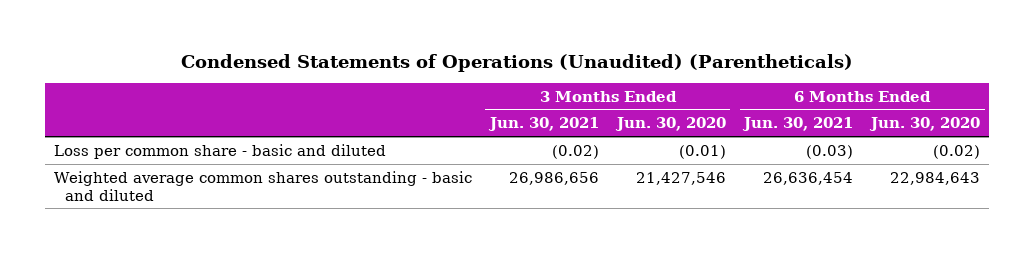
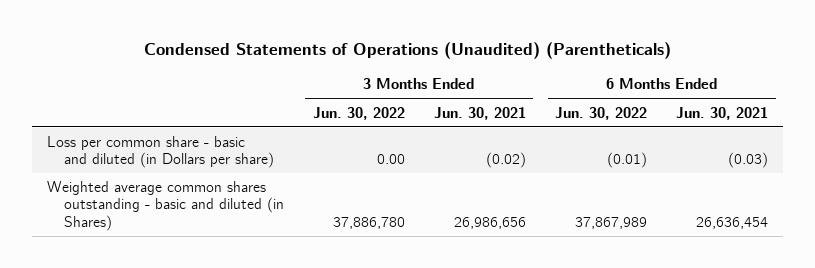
- | 3 Months Ended Jun. 30, 2021 | 3 Months Ended Jun. 30, 2020 | 6 Months Ended Jun. 30, 2021 | 6 Months Ended Jun. 30, 2020
+ | 3 Months Ended Jun. 30, 2022 | 3 Months Ended Jun. 30, 2021 | 6 Months Ended Jun. 30, 2022 | 6 Months Ended Jun. 30, 2021
- Loss per common share - basic and diluted | (0.02) | (0.01) | (0.03) | (0.02)
- Weighted average common shares outstanding - basic and diluted | 26,986,656 | 21,427,546 | 26,636,454 | 22,984,643
+ Loss per common share - basic and diluted (in Dollars per share) | 0.00 | (0.02) | (0.01) | (0.03)
+ Weighted average common shares outstanding - basic and diluted (in Shares) | 37,886,780 | 26,986,656 | 37,867,989 | 26,636,454

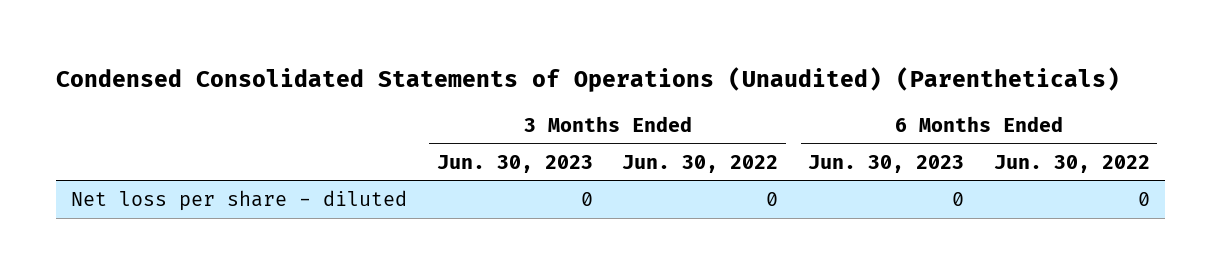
- Condensed Statements of Operations (Unaudited) (Parentheticals)
+ Condensed Consolidated Statements of Operations (Unaudited) (Parentheticals)
- | 3 Months Ended Jun. 30, 2022 | 3 Months Ended Jun. 30, 2021 | 6 Months Ended Jun. 30, 2022 | 6 Months Ended Jun. 30, 2021
+ | 3 Months Ended Jun. 30, 2023 | 3 Months Ended Jun. 30, 2022 | 6 Months Ended Jun. 30, 2023 | 6 Months Ended Jun. 30, 2022
- Loss per common share - basic and diluted (in Dollars per share) | 0.00 | (0.02) | (0.01) | (0.03)
- Weighted average common shares outstanding - basic and diluted (in Shares) | 37,886,780 | 26,986,656 | 37,867,989 | 26,636,454
+ Net loss per share - diluted | 0 | 0 | 0 | 0

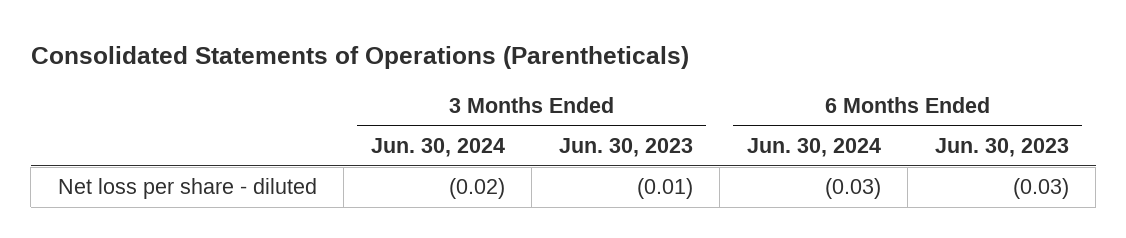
- Condensed Consolidated Statements of Operations (Unaudited) (Parentheticals)
+ Consolidated Statements of Operations (Parentheticals)
- | 3 Months Ended Jun. 30, 2023 | 3 Months Ended Jun. 30, 2022 | 6 Months Ended Jun. 30, 2023 | 6 Months Ended Jun. 30, 2022
+ | 3 Months Ended Jun. 30, 2024 | 3 Months Ended Jun. 30, 2023 | 6 Months Ended Jun. 30, 2024 | 6 Months Ended Jun. 30, 2023
- Net loss per share - diluted | 0 | 0 | 0 | 0
+ Net loss per share - diluted | (0.02) | (0.01) | (0.03) | (0.03)

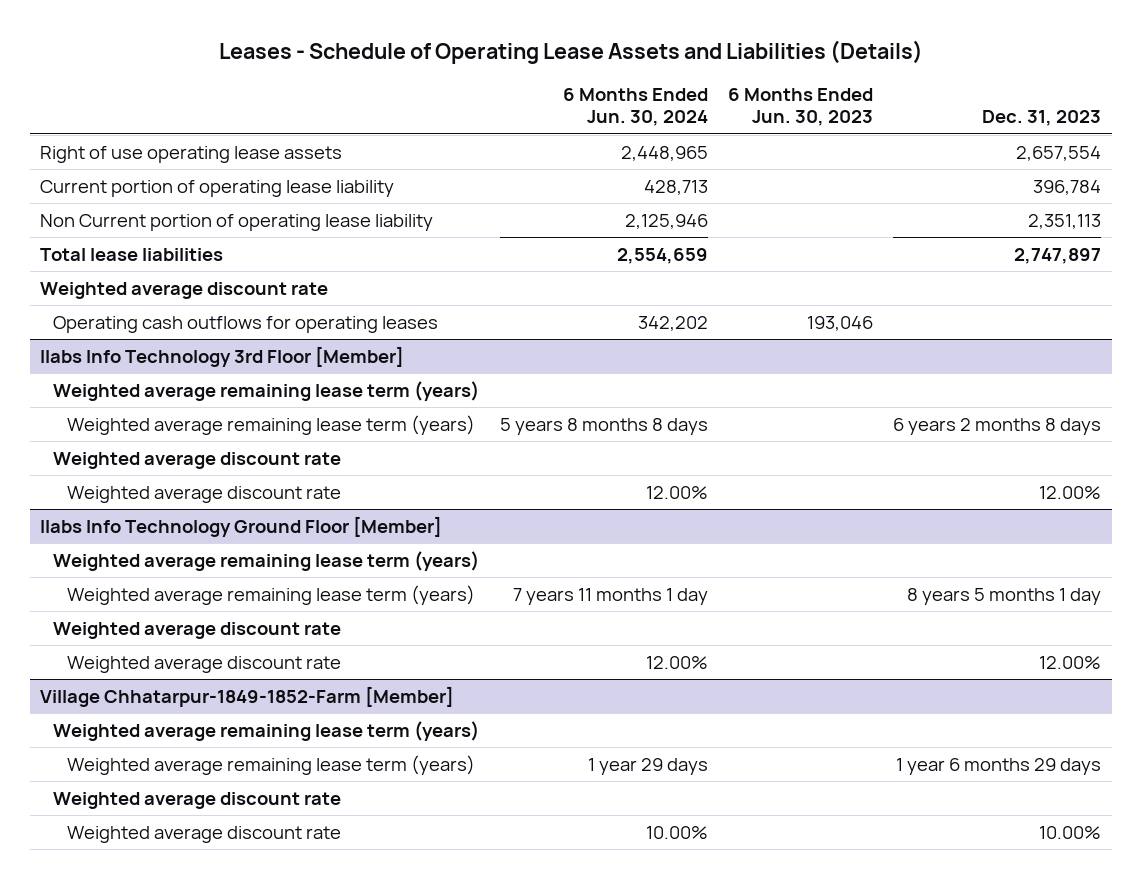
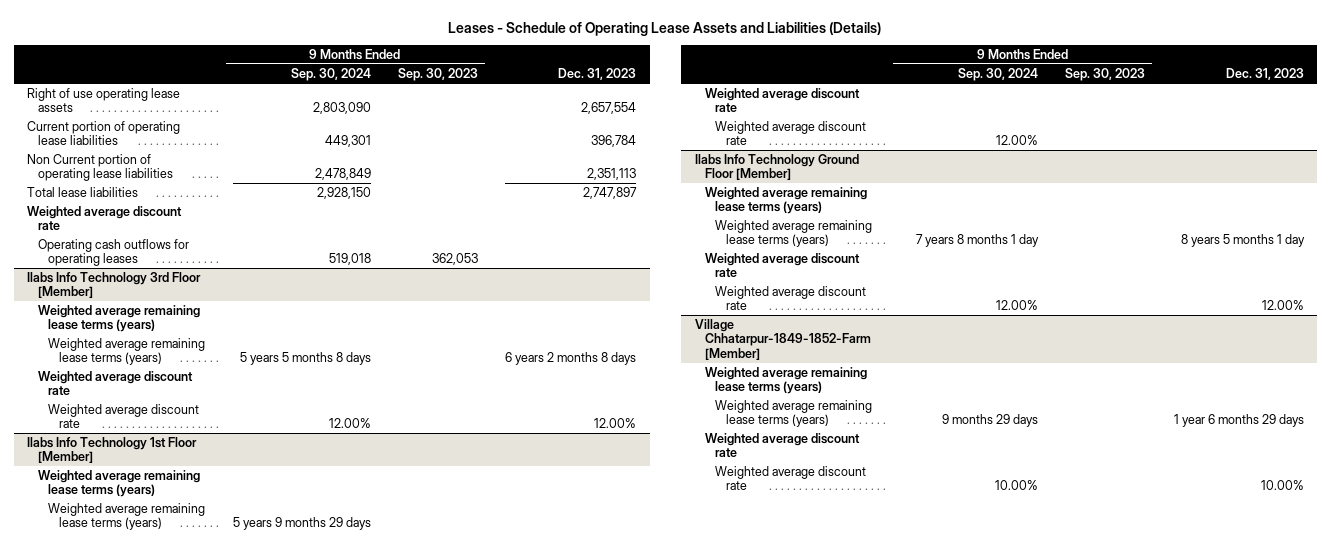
- | 6 Months Ended Jun. 30, 2024 | 6 Months Ended Jun. 30, 2023 | Dec. 31, 2023
+ | 9 Months Ended Sep. 30, 2024 | 9 Months Ended Sep. 30, 2023 | Dec. 31, 2023
- Current portion of operating lease liability | 428,713 | | 396,784
- Non Current portion of operating lease liability | 2,125,946 | | 2,351,113
+ Current portion of operating lease liabilities | 449,301 | | 396,784
+ Non Current portion of operating lease liabilities | 2,478,849 | | 2,351,113
@ Ilabs Info Technology 3rd Floor [Member]
- Weighted average remaining lease term (years)
- Weighted average remaining lease term (years) | 5 years 8 months 8 days | | 6 years 2 months 8 days
+ Weighted average remaining lease terms (years)
+ Weighted average remaining lease terms (years) | 5 years 5 months 8 days | | 6 years 2 months 8 days
+ Ilabs Info Technology 1st Floor [Member]
+ Weighted average remaining lease terms (years)
+ Weighted average remaining lease terms (years) | 5 years 9 months 29 days | |
+ Weighted average discount rate
+ Weighted average discount rate | 12.00% | |
@ Ilabs Info Technology Ground Floor [Member]
- Weighted average remaining lease term (years)
- Weighted average remaining lease term (years) | 7 years 11 months 1 day | | 8 years 5 months 1 day
+ Weighted average remaining lease terms (years)
+ Weighted average remaining lease terms (years) | 7 years 8 months 1 day | | 8 years 5 months 1 day
@ Village Chhatarpur-1849-1852-Farm [Member]
- Weighted average remaining lease term (years)
- Weighted average remaining lease term (years) | 1 year 29 days | | 1 year 6 months 29 days
+ Weighted average remaining lease terms (years)
+ Weighted average remaining lease terms (years) | 9 months 29 days | | 1 year 6 months 29 days

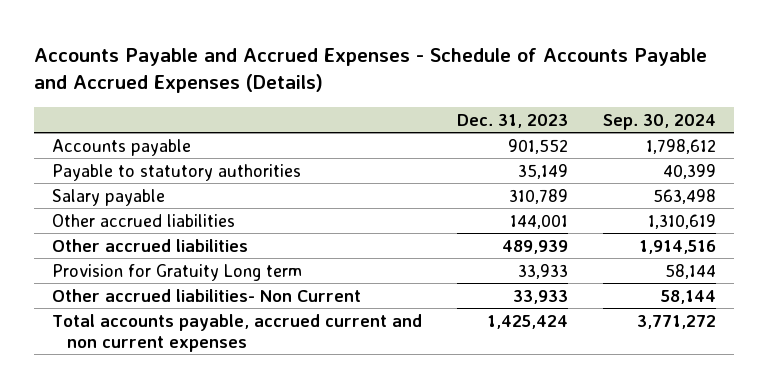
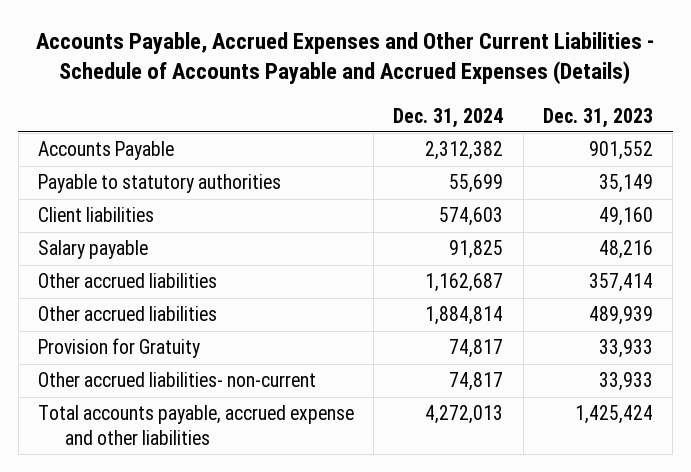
- Accounts Payable and Accrued Expenses - Schedule of Accounts Payable and Accrued Expenses (Details)
+ Accounts Payable, Accrued Expenses and Other Current Liabilities - Schedule of Accounts Payable and Accrued Expenses (Details)
- | Dec. 31, 2023 | Sep. 30, 2024
+ | Dec. 31, 2024 | Dec. 31, 2023
- Accounts payable | 901,552 | 1,798,612
+ Accounts Payable | 2,312,382 | 901,552
- Salary payable | 310,789 | 563,498
- Other accrued liabilities | 144,001 | 1,310,619
+ Client liabilities | 574,603 | 49,160
+ Salary payable | 91,825 | 48,216
+ Other accrued liabilities | 1,162,687 | 357,414
- Provision for Gratuity Long term | 33,933 | 58,144
- Other accrued liabilities- Non Current | 33,933 | 58,144
- Total accounts payable, accrued current and non current expenses | 1,425,424 | 3,771,272
+ Provision for Gratuity | 74,817 | 33,933
+ Other accrued liabilities- non-current | 74,817 | 33,933
+ Total accounts payable, accrued expense and other liabilities | 4,272,013 | 1,425,424

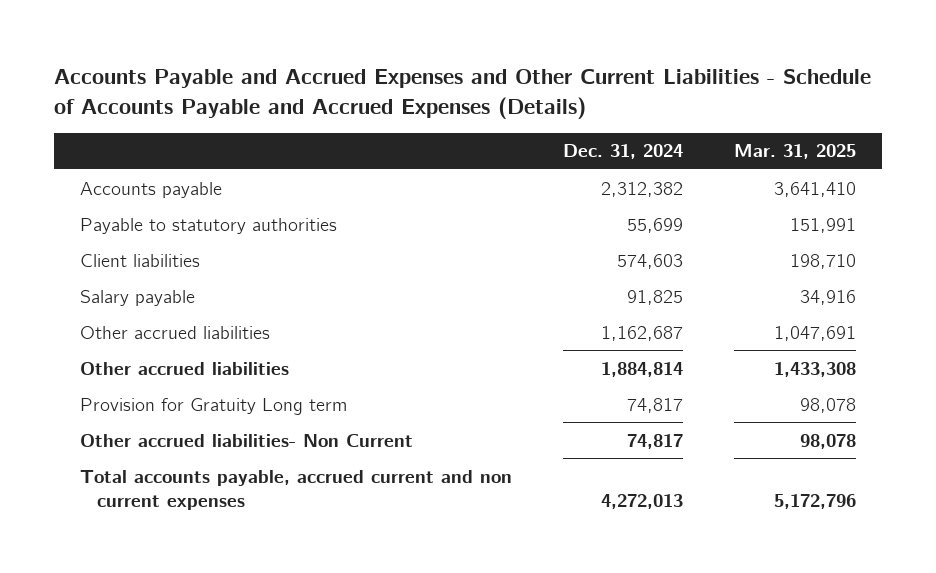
- Accounts Payable, Accrued Expenses and Other Current Liabilities - Schedule of Accounts Payable and Accrued Expenses (Details)
+ Accounts Payable and Accrued Expenses and Other Current Liabilities - Schedule of Accounts Payable and Accrued Expenses (Details)
- | Dec. 31, 2024 | Dec. 31, 2023
+ | Dec. 31, 2024 | Mar. 31, 2025
- Accounts Payable | 2,312,382 | 901,552
+ Accounts payable | 2,312,382 | 3,641,410
- Provision for Gratuity | 74,817 | 33,933
- Other accrued liabilities- non-current | 74,817 | 33,933
- Total accounts payable, accrued expense and other liabilities | 4,272,013 | 1,425,424
+ Provision for Gratuity Long term | 74,817 | 98,078
+ Other accrued liabilities- Non Current | 74,817 | 98,078
+ Total accounts payable, accrued current and non current expenses | 4,272,013 | 5,172,796

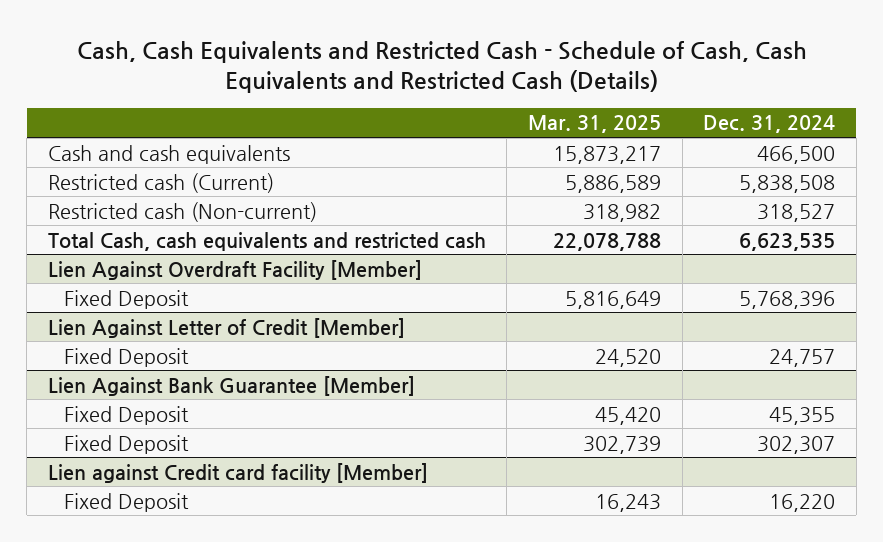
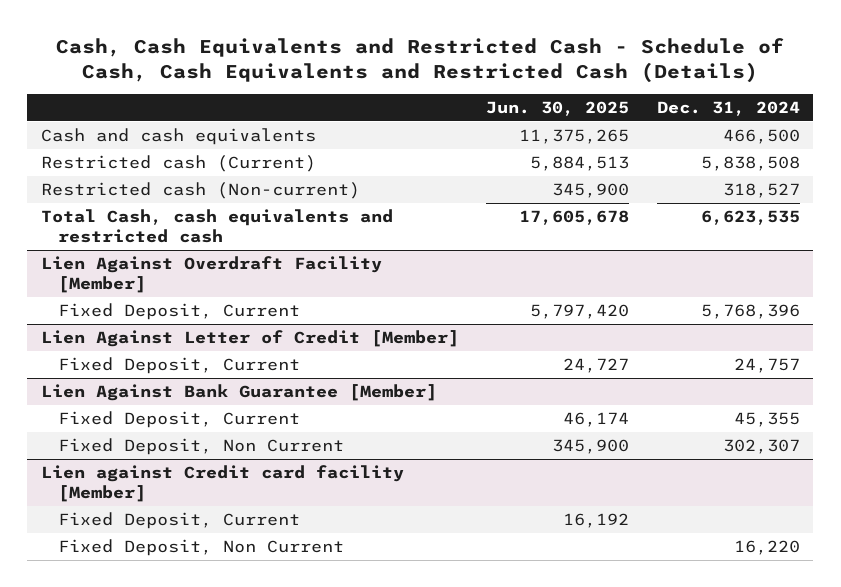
- | Mar. 31, 2025 | Dec. 31, 2024
+ | Jun. 30, 2025 | Dec. 31, 2024
@ Lien Against Overdraft Facility [Member]
- Fixed Deposit | 5,816,649 | 5,768,396
+ Fixed Deposit, Current | 5,797,420 | 5,768,396
@ Lien Against Letter of Credit [Member]
- Fixed Deposit | 24,520 | 24,757
+ Fixed Deposit, Current | 24,727 | 24,757
@ Lien Against Bank Guarantee [Member]
- Fixed Deposit | 45,420 | 45,355
- Fixed Deposit | 302,739 | 302,307
+ Fixed Deposit, Current | 46,174 | 45,355
+ Fixed Deposit, Non Current | 345,900 | 302,307
@ Lien against Credit card facility [Member]
- Fixed Deposit | 16,243 | 16,220
+ Fixed Deposit, Current | 16,192 |
+ Fixed Deposit, Non Current | | 16,220

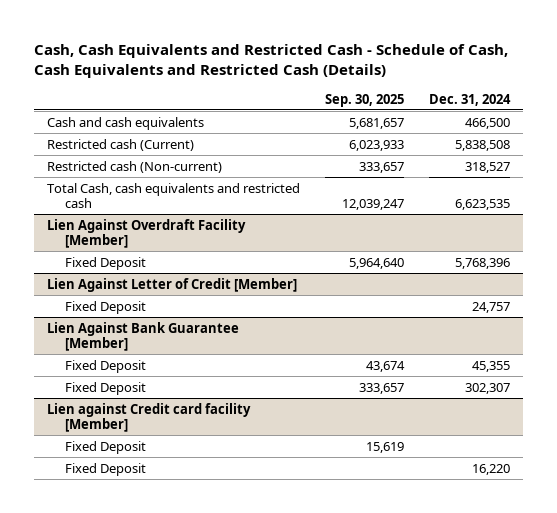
- | Jun. 30, 2025 | Dec. 31, 2024
+ | Sep. 30, 2025 | Dec. 31, 2024
@ Lien Against Overdraft Facility [Member]
- Fixed Deposit, Current | 5,797,420 | 5,768,396
+ Fixed Deposit | 5,964,640 | 5,768,396
@ Lien Against Letter of Credit [Member]
- Fixed Deposit, Current | 24,727 | 24,757
+ Fixed Deposit | | 24,757
@ Lien Against Bank Guarantee [Member]
- Fixed Deposit, Current | 46,174 | 45,355
- Fixed Deposit, Non Current | 345,900 | 302,307
+ Fixed Deposit | 43,674 | 45,355
+ Fixed Deposit | 333,657 | 302,307
@ Lien against Credit card facility [Member]
- Fixed Deposit, Current | 16,192 |
- Fixed Deposit, Non Current | | 16,220
+ Fixed Deposit | 15,619 |
+ Fixed Deposit | | 16,220

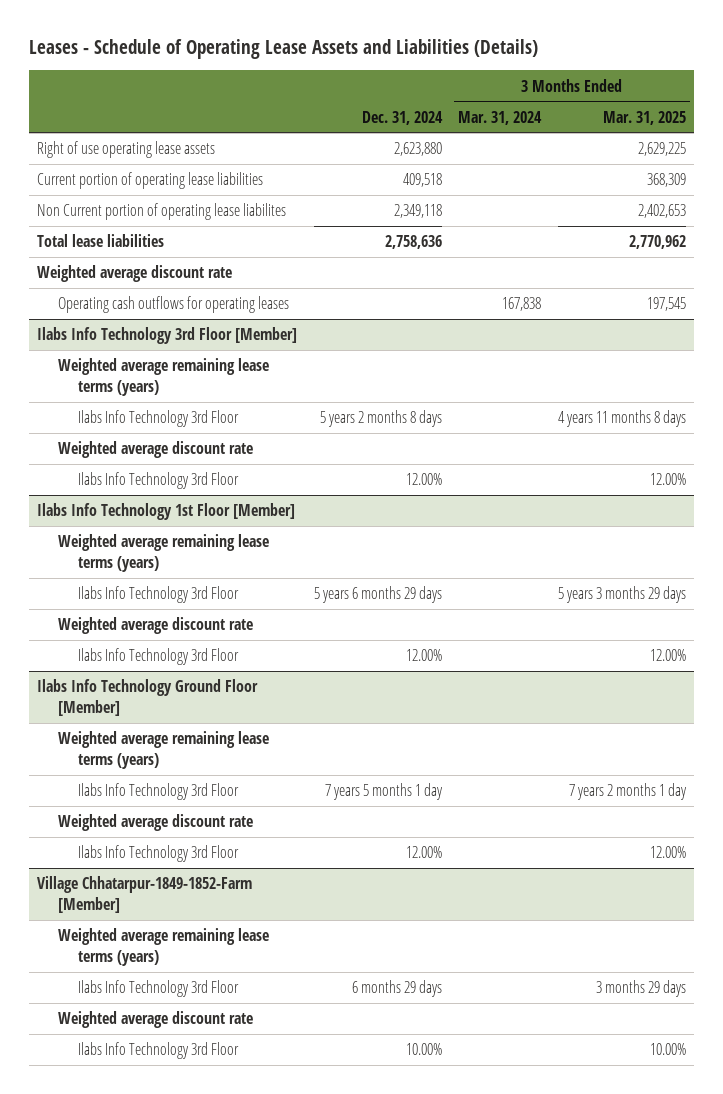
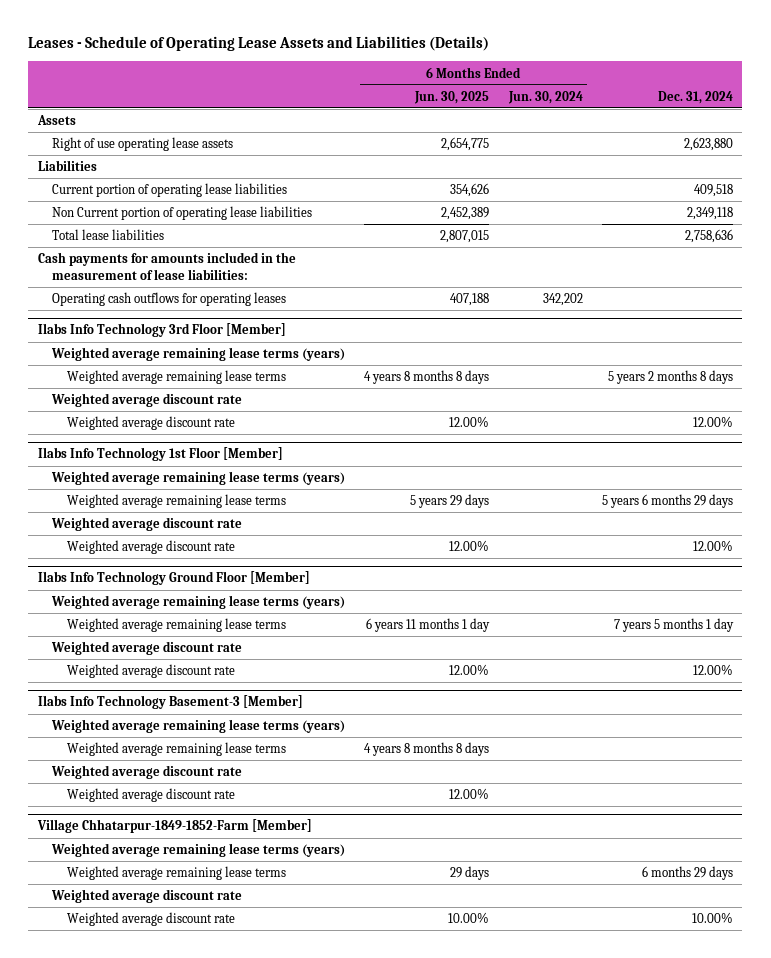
- | Dec. 31, 2024 | 3 Months Ended Mar. 31, 2024 | 3 Months Ended Mar. 31, 2025
+ | 6 Months Ended Jun. 30, 2025 | 6 Months Ended Jun. 30, 2024 | Dec. 31, 2024
+ Assets
+ Liabilities
- Non Current portion of operating lease liabilites | 2,349,118 | | 2,402,653
+ Non Current portion of operating lease liabilities | 2,452,389 | | 2,349,118
- Weighted average discount rate
+ Cash payments for amounts included in the measurement of lease liabilities:
@ Ilabs Info Technology 3rd Floor [Member]
- Ilabs Info Technology 3rd Floor | 5 years 2 months 8 days | | 4 years 11 months 8 days
+ Weighted average remaining lease terms | 4 years 8 months 8 days | | 5 years 2 months 8 days
- Ilabs Info Technology 3rd Floor | 12.00% | | 12.00%
+ Weighted average discount rate | 12.00% | | 12.00%
@ Ilabs Info Technology 1st Floor [Member]
- Ilabs Info Technology 3rd Floor | 5 years 6 months 29 days | | 5 years 3 months 29 days
+ Weighted average remaining lease terms | 5 years 29 days | | 5 years 6 months 29 days
- Ilabs Info Technology 3rd Floor | 12.00% | | 12.00%
+ Weighted average discount rate | 12.00% | | 12.00%
@ Ilabs Info Technology Ground Floor [Member]
- Ilabs Info Technology 3rd Floor | 7 years 5 months 1 day | | 7 years 2 months 1 day
+ Weighted average remaining lease terms | 6 years 11 months 1 day | | 7 years 5 months 1 day
- Ilabs Info Technology 3rd Floor | 12.00% | | 12.00%
+ Weighted average discount rate | 12.00% | | 12.00%
+ Ilabs Info Technology Basement-3 [Member]
+ Weighted average remaining lease terms (years)
+ Weighted average remaining lease terms | 4 years 8 months 8 days | |
+ Weighted average discount rate
+ Weighted average discount rate | 12.00% | |
@ Village Chhatarpur-1849-1852-Farm [Member]
- Ilabs Info Technology 3rd Floor | 6 months 29 days | | 3 months 29 days
+ Weighted average remaining lease terms | 29 days | | 6 months 29 days
- Ilabs Info Technology 3rd Floor | 10.00% | | 10.00%
+ Weighted average discount rate | 10.00% | | 10.00%

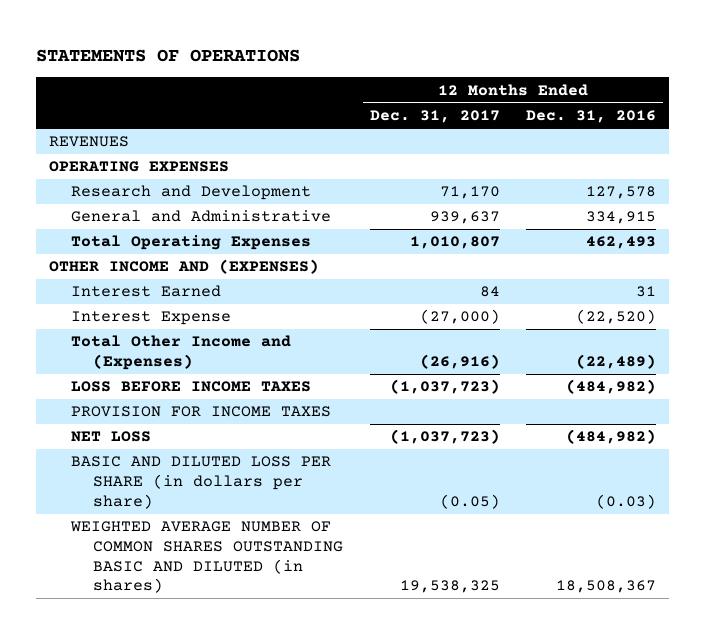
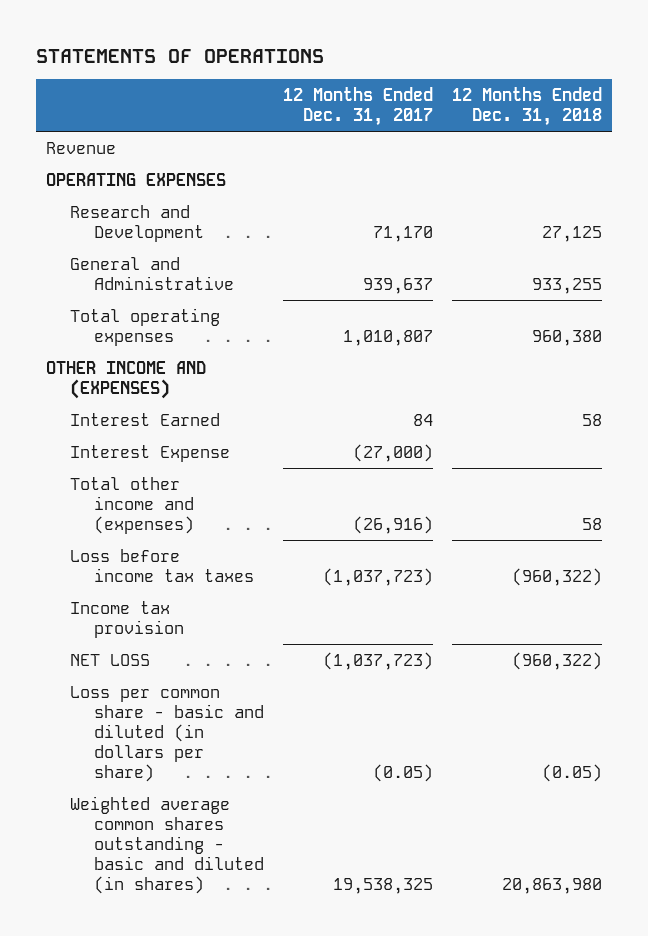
- | 12 Months Ended Dec. 31, 2017 | 12 Months Ended Dec. 31, 2016
+ | 12 Months Ended Dec. 31, 2017 | 12 Months Ended Dec. 31, 2018
- REVENUES
+ Revenue
- Total Operating Expenses | 1,010,807 | 462,493
+ Total operating expenses | 1,010,807 | 960,380
- Total Other Income and (Expenses) | (26,916) | (22,489)
- LOSS BEFORE INCOME TAXES | (1,037,723) | (484,982)
- PROVISION FOR INCOME TAXES
+ Total other income and (expenses) | (26,916) | 58
+ Loss before income tax taxes | (1,037,723) | (960,322)
+ Income tax provision
- BASIC AND DILUTED LOSS PER SHARE (in dollars per share) | (0.05) | (0.03)
- WEIGHTED AVERAGE NUMBER OF COMMON SHARES OUTSTANDING BASIC AND DILUTED (in shares) | 19,538,325 | 18,508,367
+ Loss per common share - basic and diluted (in dollars per share) | (0.05) | (0.05)
+ Weighted average common shares outstanding - basic and diluted (in shares) | 19,538,325 | 20,863,980

